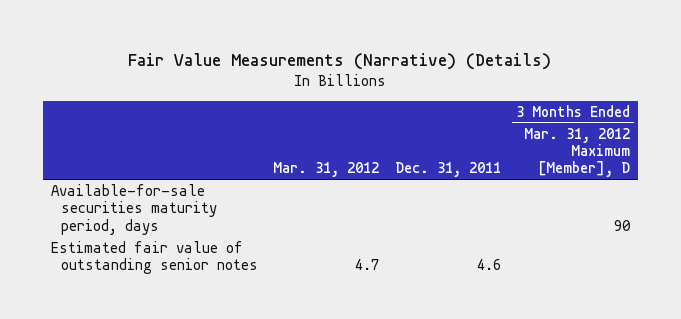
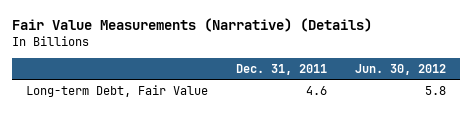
- | Mar. 31, 2012 | Dec. 31, 2011 | 3 Months Ended Mar. 31, 2012 Maximum [Member], D
+ | Dec. 31, 2011 | Jun. 30, 2012
- Available-for-sale securities maturity period, days | | | 90
- Estimated fair value of outstanding senior notes | 4.7 | 4.6 |
+ Long-term Debt, Fair Value | 4.6 | 5.8

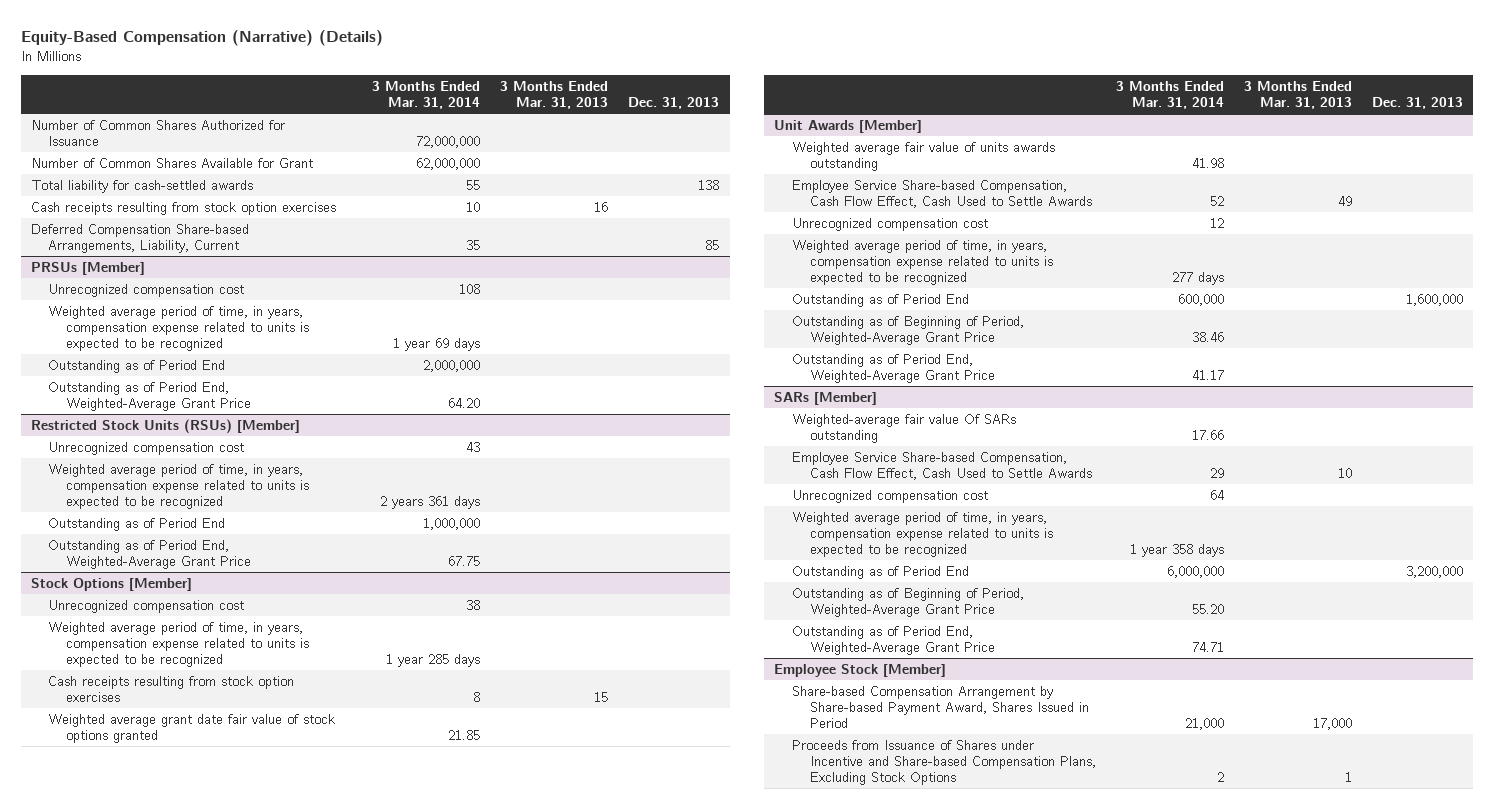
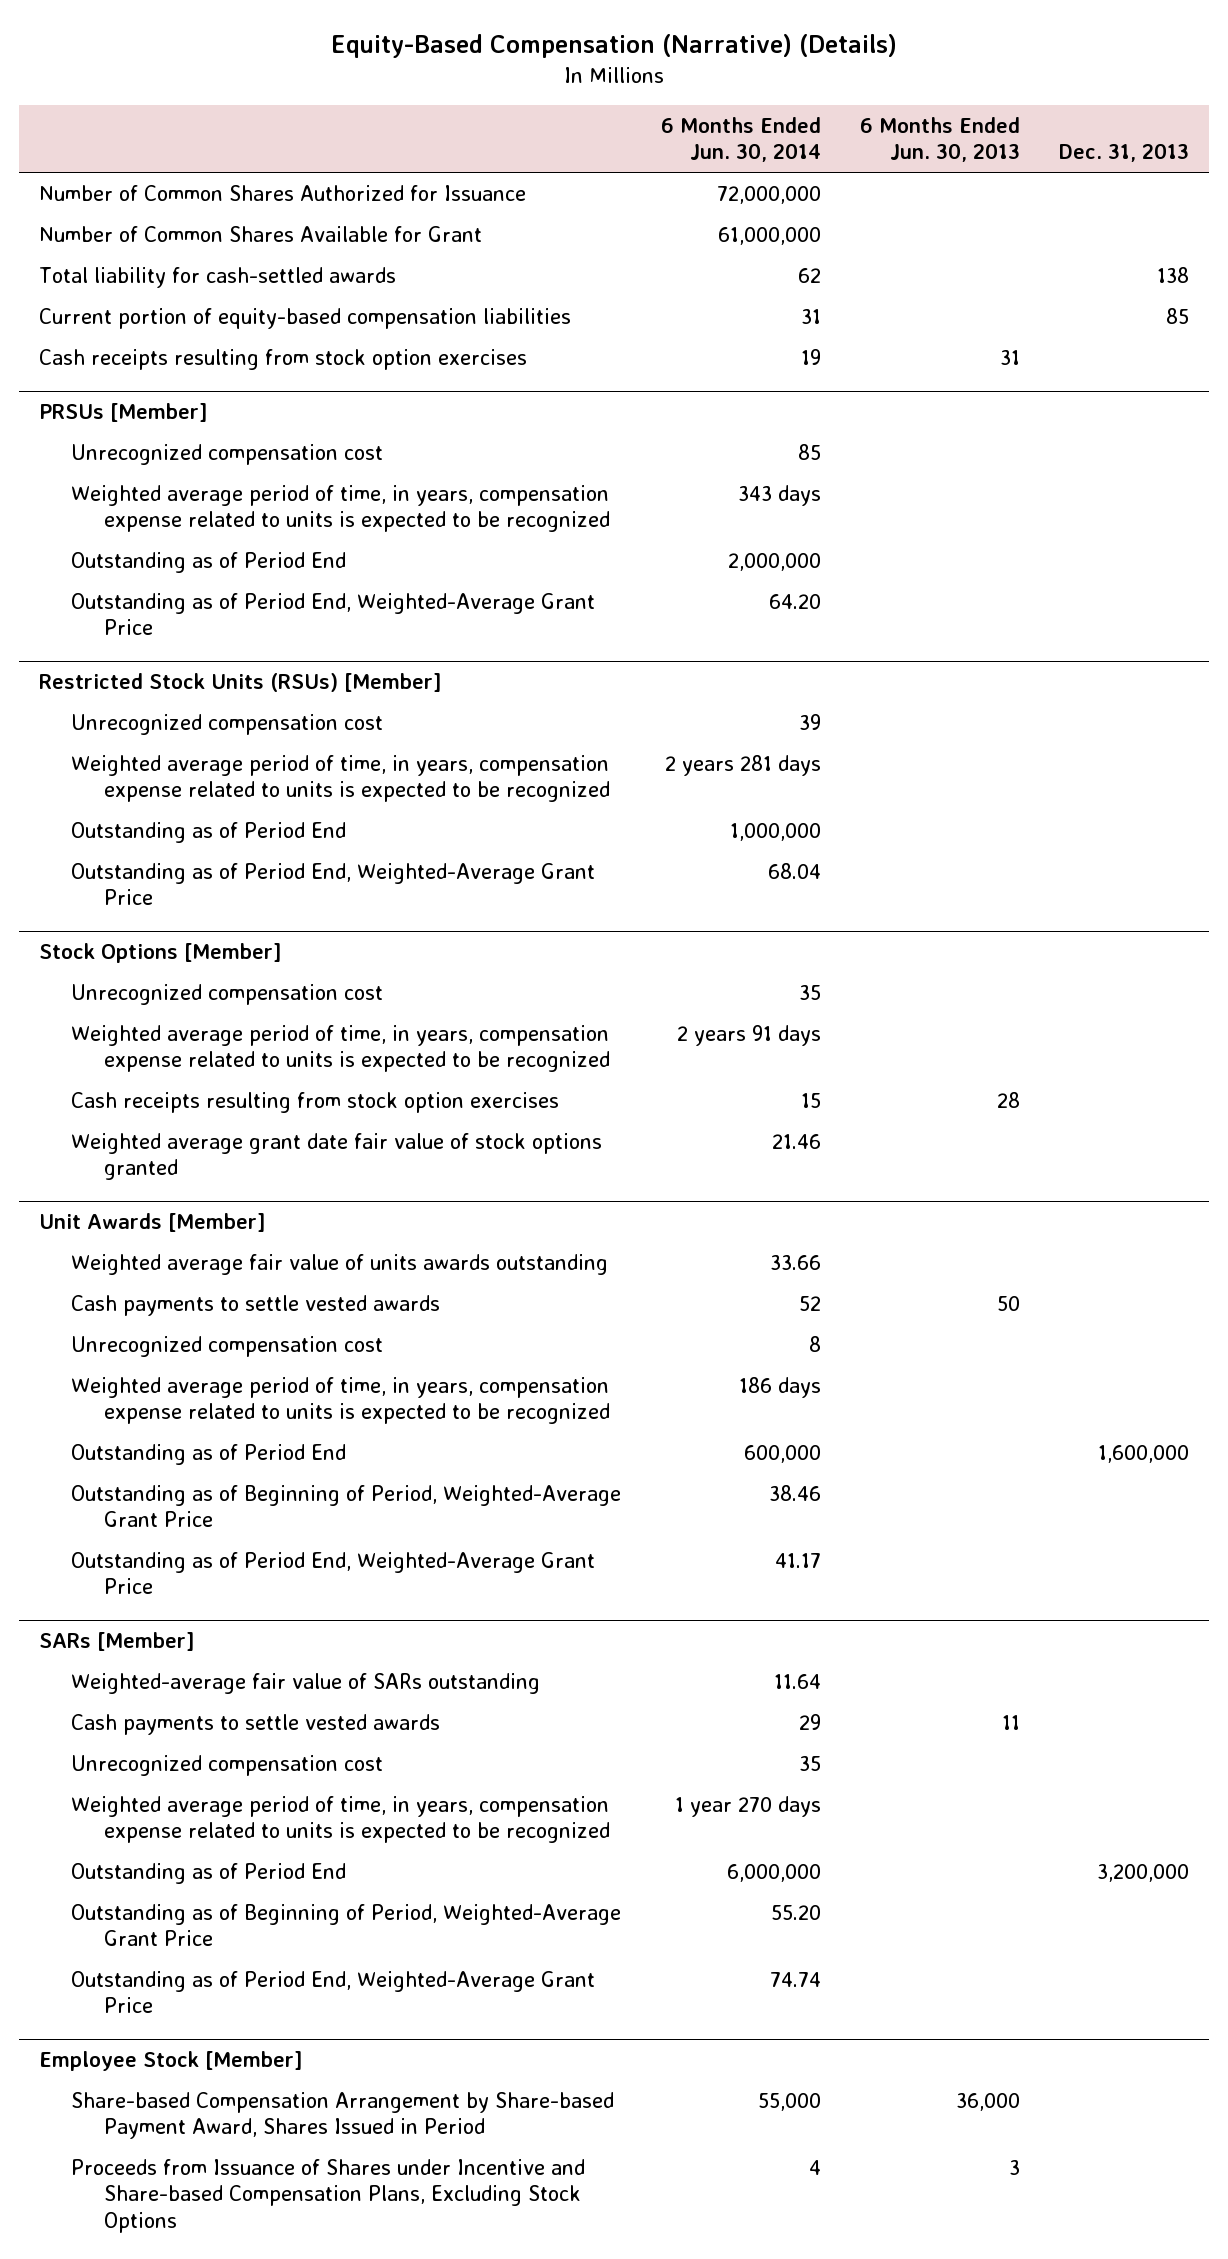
- | 3 Months Ended Mar. 31, 2014 | 3 Months Ended Mar. 31, 2013 | Dec. 31, 2013
+ | 6 Months Ended Jun. 30, 2014 | 6 Months Ended Jun. 30, 2013 | Dec. 31, 2013
+ Current portion of equity-based compensation liabilities | 31 | | 85
- Deferred Compensation Share-based Arrangements, Liability, Current | 35 | | 85
@ Unit Awards [Member]
- Employee Service Share-based Compensation, Cash Flow Effect, Cash Used to Settle Awards | 52 | 49 |
+ Cash payments to settle vested awards | 52 | 50 |
@ SARs [Member]
- Weighted-average fair value Of SARs outstanding | 17.66 | |
- Employee Service Share-based Compensation, Cash Flow Effect, Cash Used to Settle Awards | 29 | 10 |
+ Weighted-average fair value of SARs outstanding | 11.64 | |
+ Cash payments to settle vested awards | 29 | 11 |

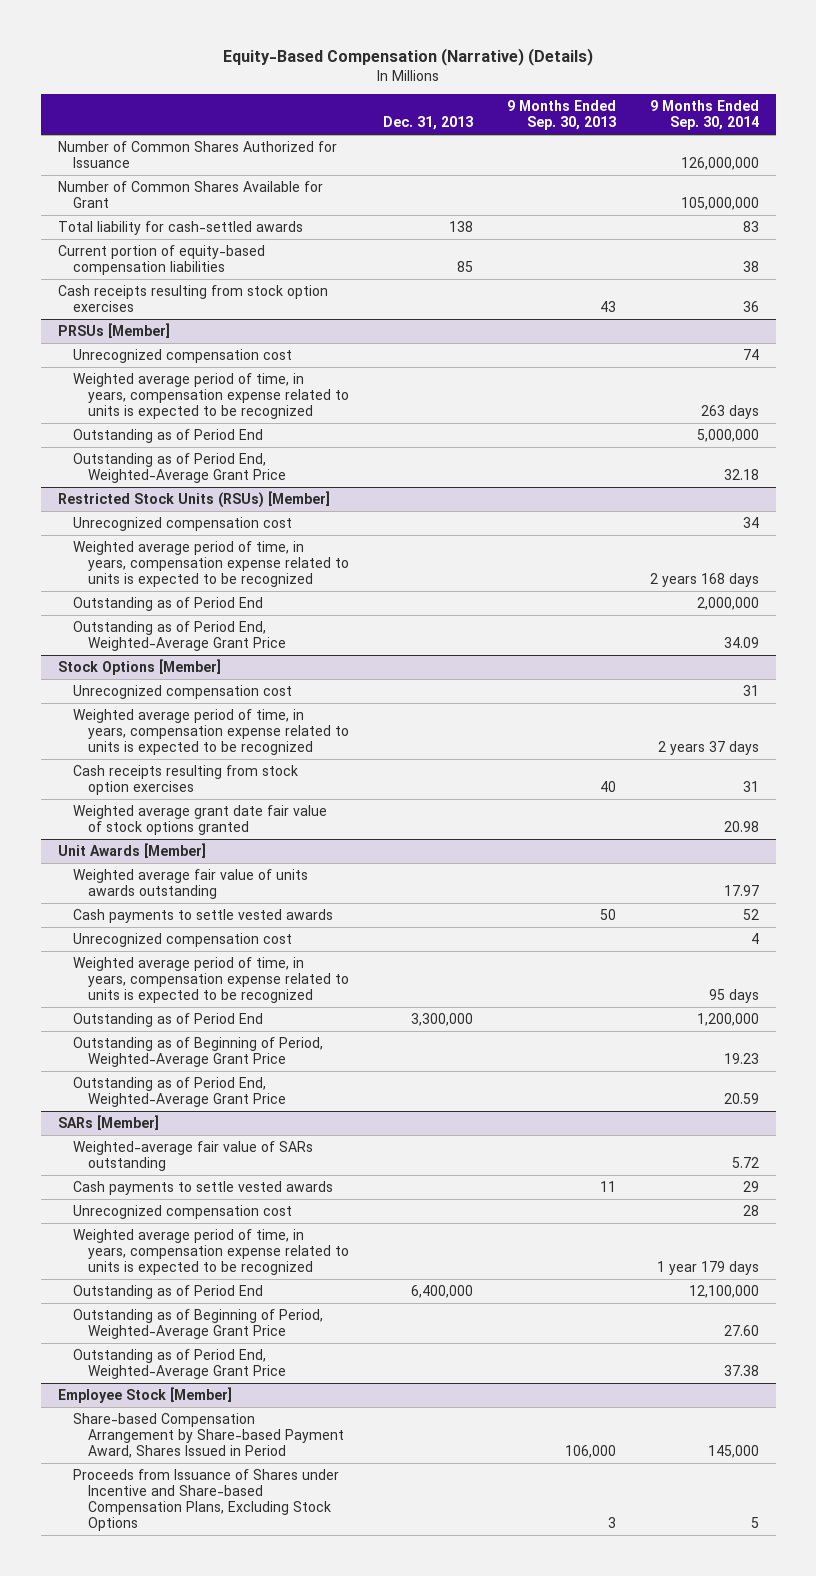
- | 6 Months Ended Jun. 30, 2014 | 6 Months Ended Jun. 30, 2013 | Dec. 31, 2013
+ | Dec. 31, 2013 | 9 Months Ended Sep. 30, 2013 | 9 Months Ended Sep. 30, 2014
@ Unit Awards [Member]
- Outstanding as of Period End | 600,000 | | 1,600,000
+ Outstanding as of Period End | 3,300,000 | | 1,200,000
@ SARs [Member]
- Outstanding as of Period End | 6,000,000 | | 3,200,000
+ Outstanding as of Period End | 6,400,000 | | 12,100,000

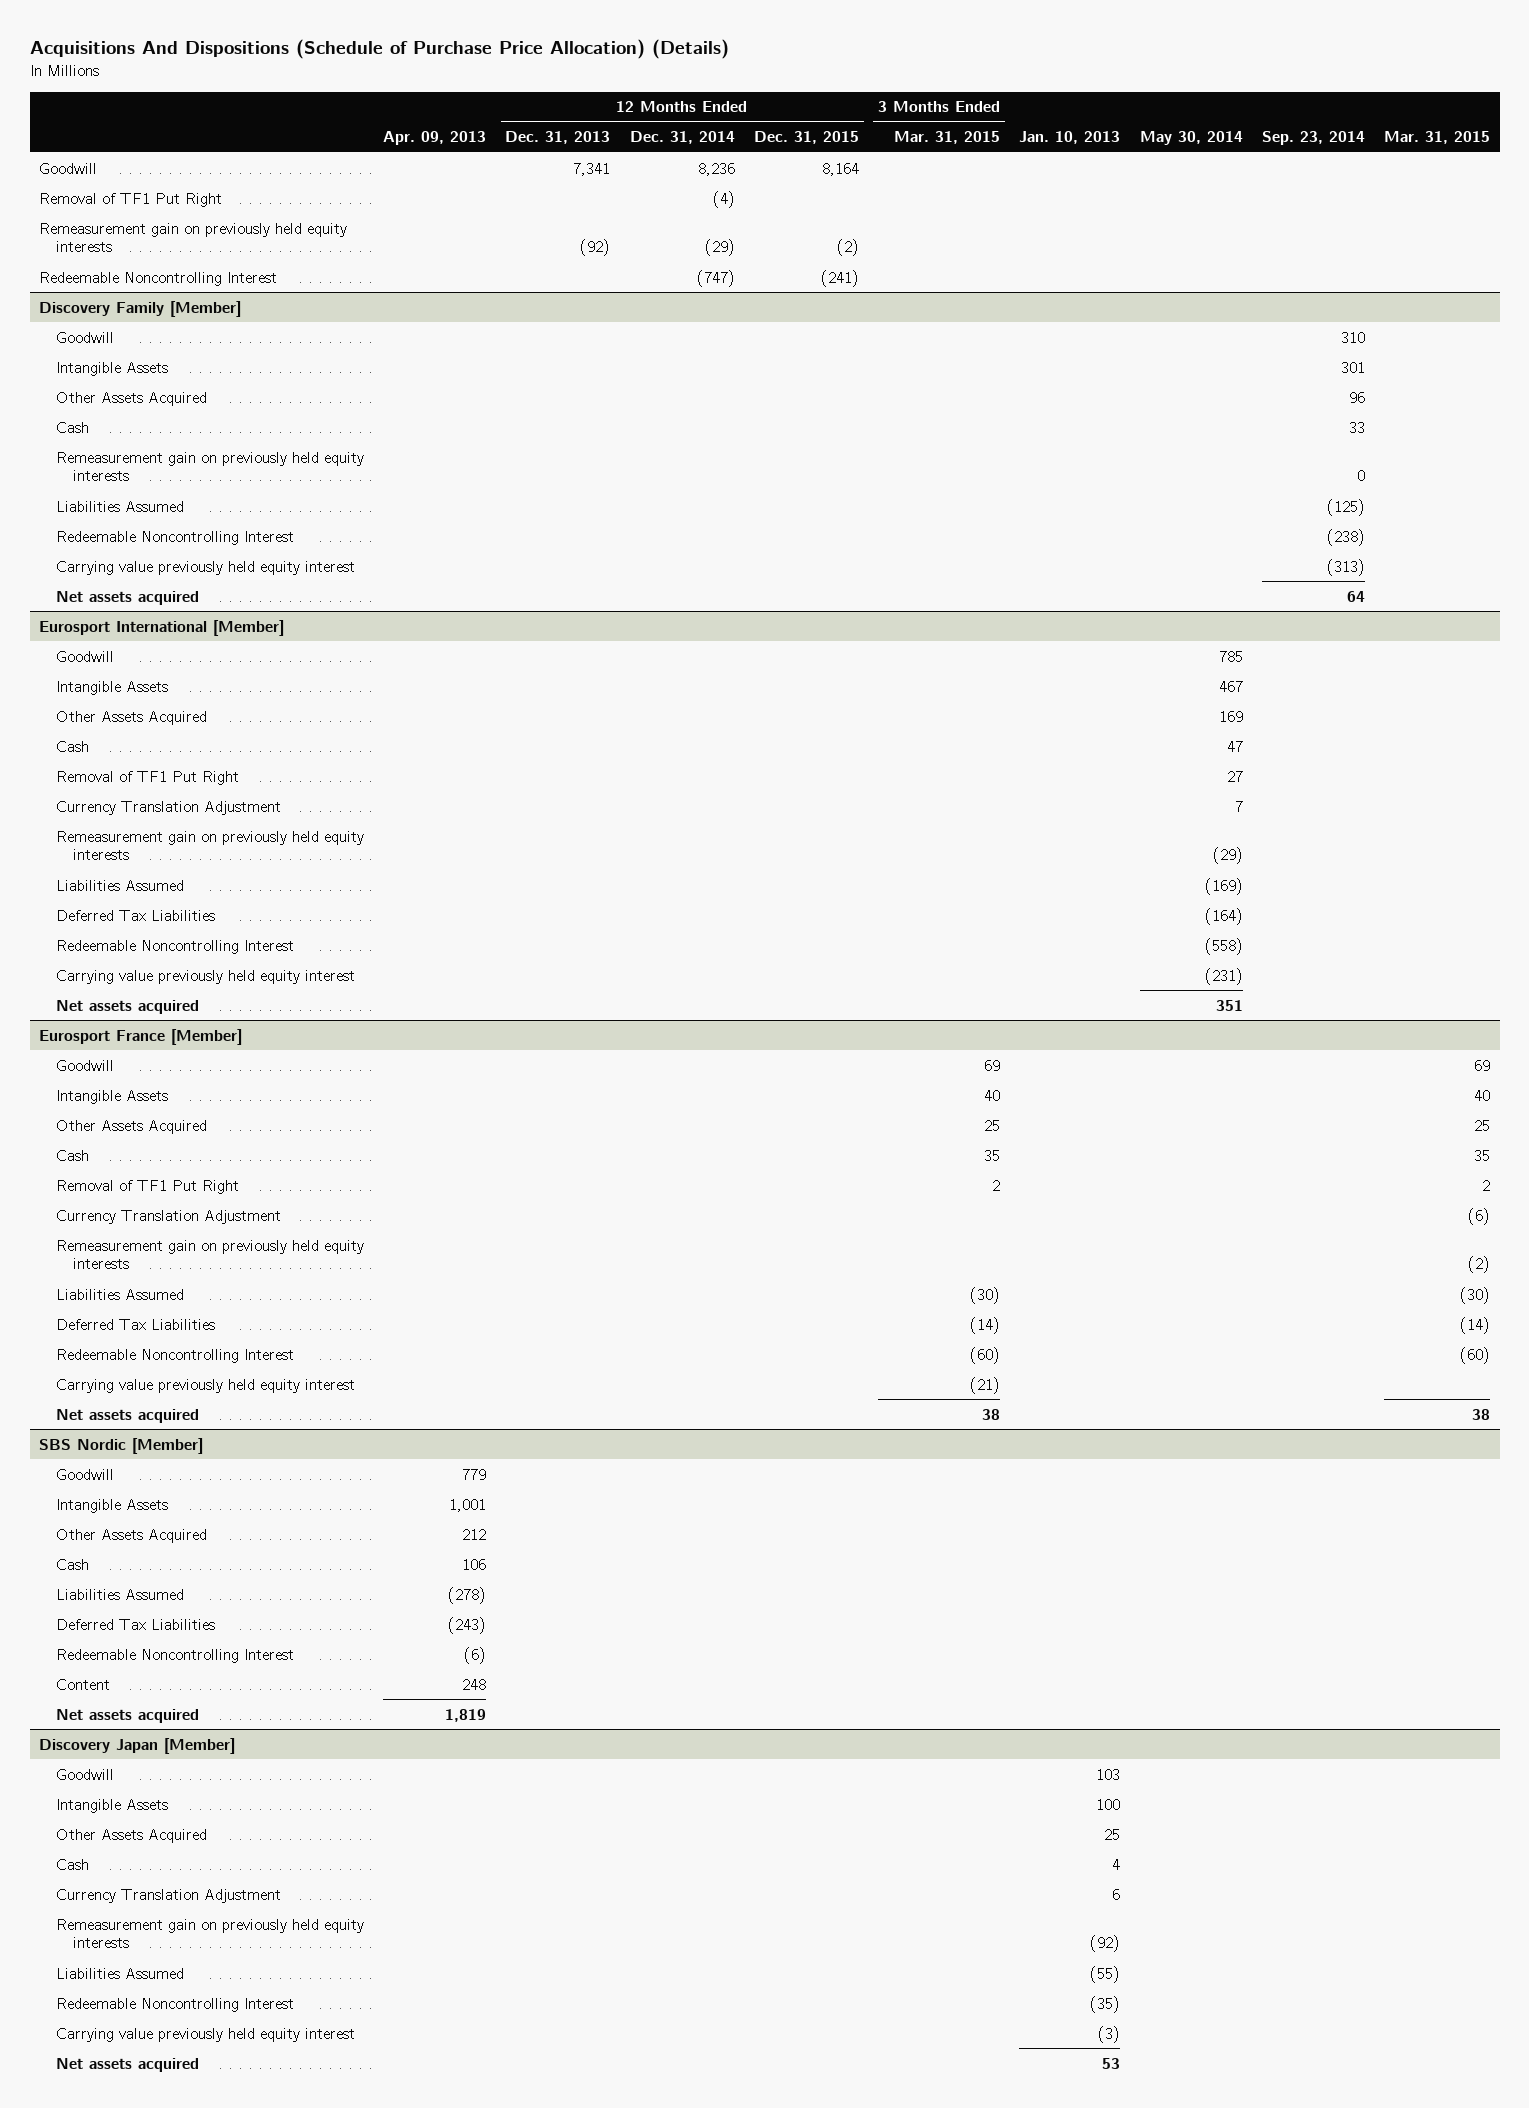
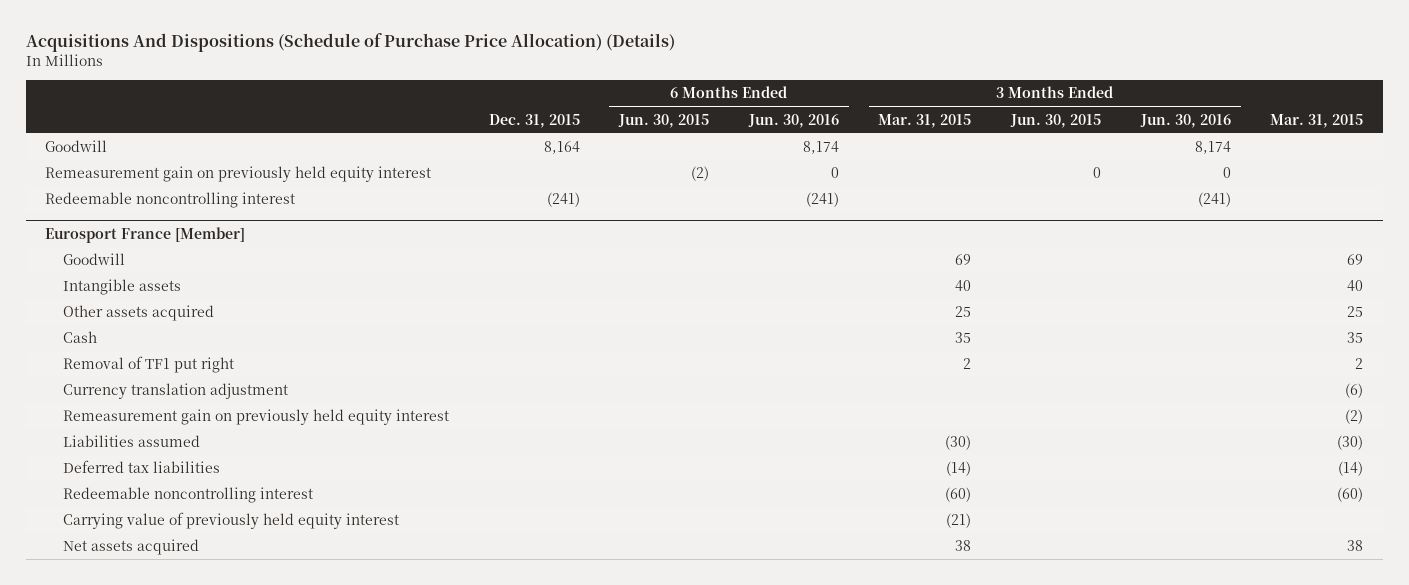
- | Apr. 09, 2013 | 12 Months Ended Dec. 31, 2013 | 12 Months Ended Dec. 31, 2014 | 12 Months Ended Dec. 31, 2015 | 3 Months Ended Mar. 31, 2015 | Jan. 10, 2013 | May 30, 2014 | Sep. 23, 2014 | Mar. 31, 2015
+ | Dec. 31, 2015 | 6 Months Ended Jun. 30, 2015 | 6 Months Ended Jun. 30, 2016 | 3 Months Ended Mar. 31, 2015 | 3 Months Ended Jun. 30, 2015 | 3 Months Ended Jun. 30, 2016 | Mar. 31, 2015
- Removal of TF1 Put Right | | | (4) | | | | | |
- Remeasurement gain on previously held equity interests | | (92) | (29) | (2) | | | | |
- Redeemable Noncontrolling Interest | | | (747) | (241) | | | | |
- Discovery Family [Member]
- Goodwill | | | | | | | | 310 |
- Intangible Assets | | | | | | | | 301 |
- Other Assets Acquired | | | | | | | | 96 |
- Cash | | | | | | | | 33 |
- Remeasurement gain on previously held equity interests | | | | | | | | 0 |
- Liabilities Assumed | | | | | | | | (125) |
- Redeemable Noncontrolling Interest | | | | | | | | (238) |
- Carrying value previously held equity interest | | | | | | | | (313) |
- Net assets acquired | | | | | | | | 64 |
- Eurosport International [Member]
- Goodwill | | | | | | | 785 | |
- Intangible Assets | | | | | | | 467 | |
- Other Assets Acquired | | | | | | | 169 | |
- Cash | | | | | | | 47 | |
- Removal of TF1 Put Right | | | | | | | 27 | |
- Currency Translation Adjustment | | | | | | | 7 | |
- Remeasurement gain on previously held equity interests | | | | | | | (29) | |
- Liabilities Assumed | | | | | | | (169) | |
- Deferred Tax Liabilities | | | | | | | (164) | |
- Redeemable Noncontrolling Interest | | | | | | | (558) | |
- Carrying value previously held equity interest | | | | | | | (231) | |
- Net assets acquired | | | | | | | 351 | |
+ Remeasurement gain on previously held equity interest | | (2) | 0 | | 0 | 0 |
+ Redeemable noncontrolling interest | (241) | | (241) | | | (241) |
@ Eurosport France [Member]
- Intangible Assets | | | | | 40 | | | | 40
- Other Assets Acquired | | | | | 25 | | | | 25
+ Intangible assets | | | | 40 | | | 40
+ Other assets acquired | | | | 25 | | | 25
- Removal of TF1 Put Right | | | | | 2 | | | | 2
- Currency Translation Adjustment | | | | | | | | | (6)
- Remeasurement gain on previously held equity interests | | | | | | | | | (2)
- Liabilities Assumed | | | | | (30) | | | | (30)
- Deferred Tax Liabilities | | | | | (14) | | | | (14)
- Redeemable Noncontrolling Interest | | | | | (60) | | | | (60)
- Carrying value previously held equity interest | | | | | (21) | | | |
+ Removal of TF1 put right | | | | 2 | | | 2
+ Currency translation adjustment | | | | | | | (6)
+ Remeasurement gain on previously held equity interest | | | | | | | (2)
+ Liabilities assumed | | | | (30) | | | (30)
+ Deferred tax liabilities | | | | (14) | | | (14)
+ Redeemable noncontrolling interest | | | | (60) | | | (60)
+ Carrying value of previously held equity interest | | | | (21) | | |
- SBS Nordic [Member]
- Goodwill | 779 | | | | | | | |
- Intangible Assets | 1,001 | | | | | | | |
- Other Assets Acquired | 212 | | | | | | | |
- Cash | 106 | | | | | | | |
- Liabilities Assumed | (278) | | | | | | | |
- Deferred Tax Liabilities | (243) | | | | | | | |
- Redeemable Noncontrolling Interest | (6) | | | | | | | |
- Content | 248 | | | | | | | |
- Net assets acquired | 1,819 | | | | | | | |
- Discovery Japan [Member]
- Goodwill | | | | | | 103 | | |
- Intangible Assets | | | | | | 100 | | |
- Other Assets Acquired | | | | | | 25 | | |
- Cash | | | | | | 4 | | |
- Currency Translation Adjustment | | | | | | 6 | | |
- Remeasurement gain on previously held equity interests | | | | | | (92) | | |
- Liabilities Assumed | | | | | | (55) | | |
- Redeemable Noncontrolling Interest | | | | | | (35) | | |
- Carrying value previously held equity interest | | | | | | (3) | | |
- Net assets acquired | | | | | | 53 | | |

